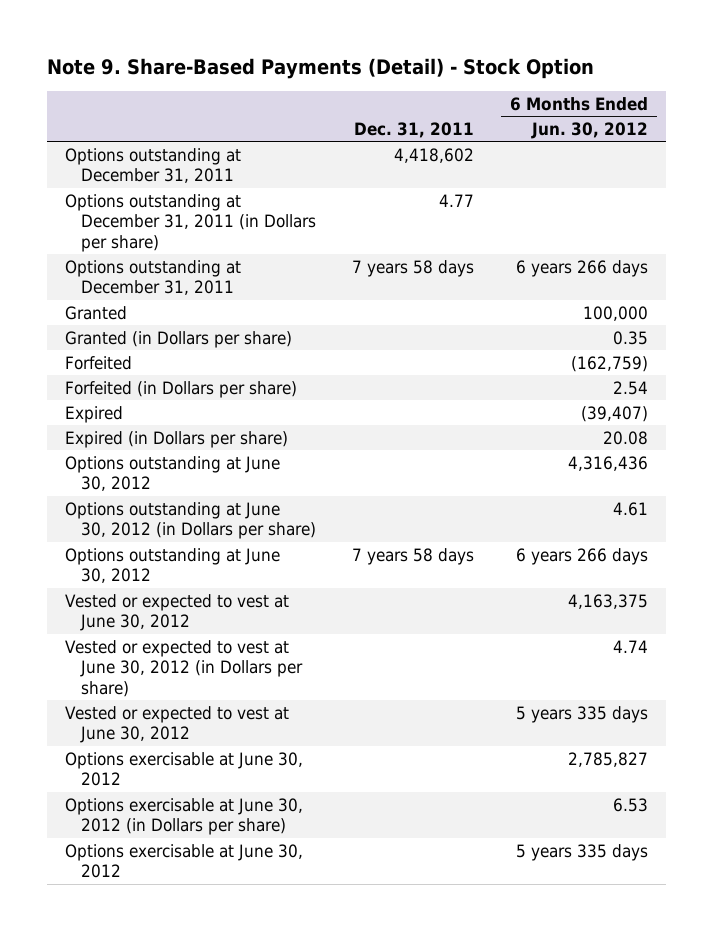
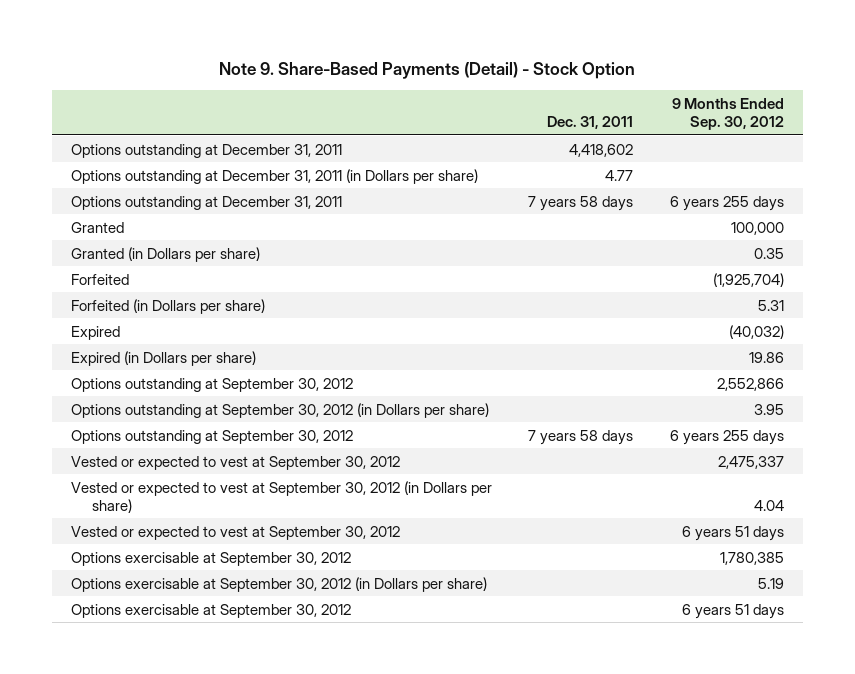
- | Dec. 31, 2011 | 6 Months Ended Jun. 30, 2012
+ | Dec. 31, 2011 | 9 Months Ended Sep. 30, 2012
- Options outstanding at June 30, 2012 | | 4,316,436
- Options outstanding at June 30, 2012 (in Dollars per share) | | 4.61
- Options outstanding at June 30, 2012 | 7 years 58 days | 6 years 266 days
- Vested or expected to vest at June 30, 2012 | | 4,163,375
- Vested or expected to vest at June 30, 2012 (in Dollars per share) | | 4.74
- Vested or expected to vest at June 30, 2012 | | 5 years 335 days
- Options exercisable at June 30, 2012 | | 2,785,827
- Options exercisable at June 30, 2012 (in Dollars per share) | | 6.53
- Options exercisable at June 30, 2012 | | 5 years 335 days
+ Options outstanding at September 30, 2012 | | 2,552,866
+ Options outstanding at September 30, 2012 (in Dollars per share) | | 3.95
+ Options outstanding at September 30, 2012 | 7 years 58 days | 6 years 255 days
+ Vested or expected to vest at September 30, 2012 | | 2,475,337
+ Vested or expected to vest at September 30, 2012 (in Dollars per share) | | 4.04
+ Vested or expected to vest at September 30, 2012 | | 6 years 51 days
+ Options exercisable at September 30, 2012 | | 1,780,385
+ Options exercisable at September 30, 2012 (in Dollars per share) | | 5.19
+ Options exercisable at September 30, 2012 | | 6 years 51 days

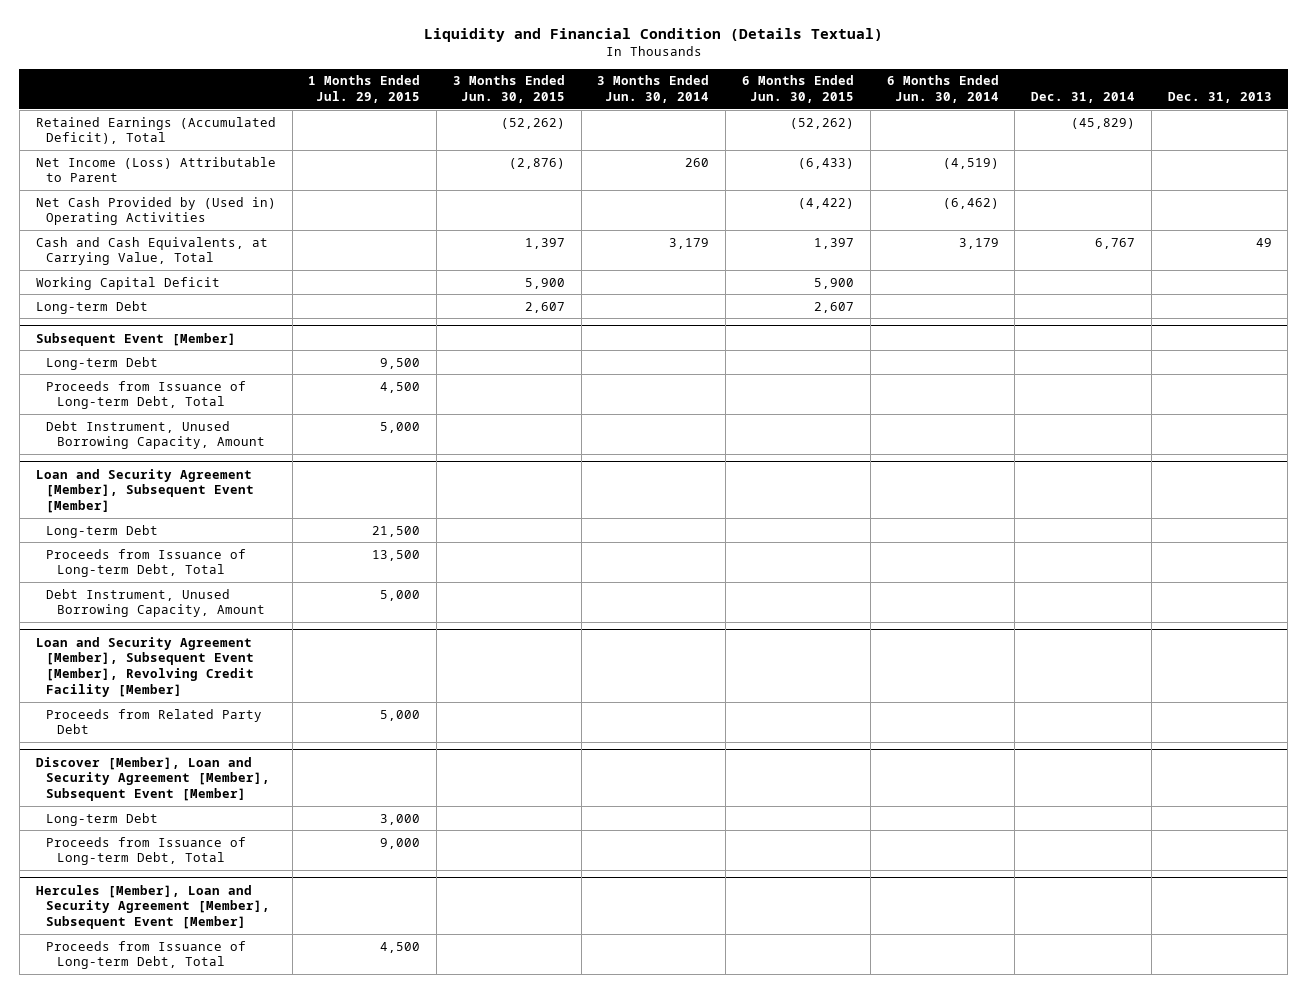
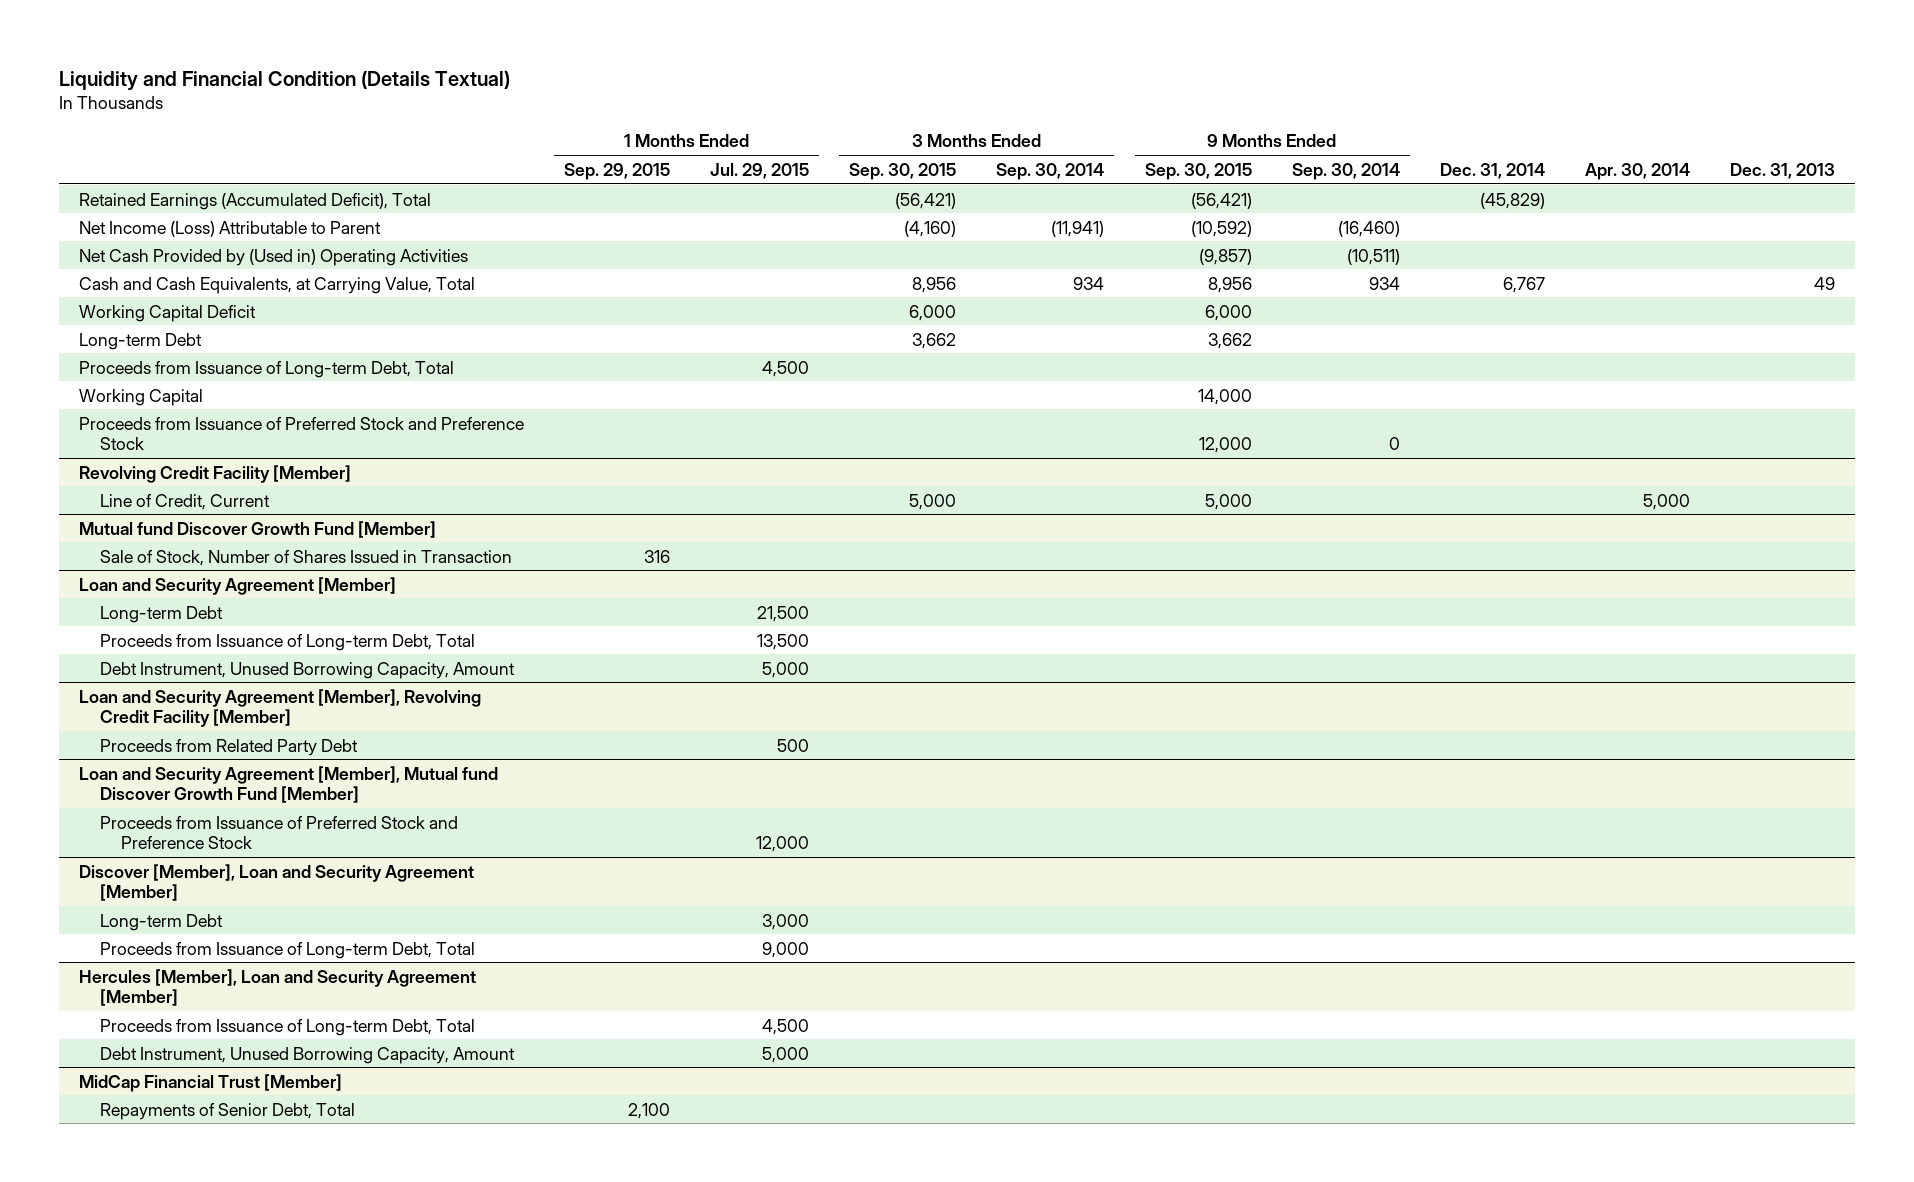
- | 1 Months Ended Jul. 29, 2015 | 3 Months Ended Jun. 30, 2015 | 3 Months Ended Jun. 30, 2014 | 6 Months Ended Jun. 30, 2015 | 6 Months Ended Jun. 30, 2014 | Dec. 31, 2014 | Dec. 31, 2013
+ | 1 Months Ended Sep. 29, 2015 | 1 Months Ended Jul. 29, 2015 | 3 Months Ended Sep. 30, 2015 | 3 Months Ended Sep. 30, 2014 | 9 Months Ended Sep. 30, 2015 | 9 Months Ended Sep. 30, 2014 | Dec. 31, 2014 | Apr. 30, 2014 | Dec. 31, 2013
- Subsequent Event [Member]
- Long-term Debt | 9,500 | | | | | |
- Proceeds from Issuance of Long-term Debt, Total | 4,500 | | | | | |
- Debt Instrument, Unused Borrowing Capacity, Amount | 5,000 | | | | | |
- Loan and Security Agreement [Member], Subsequent Event [Member]
+ Proceeds from Issuance of Long-term Debt, Total | | 4,500 | | | | | | |
+ Working Capital | | | | | 14,000 | | | |
+ Proceeds from Issuance of Preferred Stock and Preference Stock | | | | | 12,000 | 0 | | |
+ Revolving Credit Facility [Member]
+ Line of Credit, Current | | | 5,000 | | 5,000 | | | 5,000 |
+ Mutual fund Discover Growth Fund [Member]
+ Sale of Stock, Number of Shares Issued in Transaction | 316 | | | | | | | |
+ Loan and Security Agreement [Member]
- Loan and Security Agreement [Member], Subsequent Event [Member], Revolving Credit Facility [Member]
- Proceeds from Related Party Debt | 5,000 | | | | | |
- Discover [Member], Loan and Security Agreement [Member], Subsequent Event [Member]
+ Loan and Security Agreement [Member], Revolving Credit Facility [Member]
+ Proceeds from Related Party Debt | | 500 | | | | | | |
+ Loan and Security Agreement [Member], Mutual fund Discover Growth Fund [Member]
+ Proceeds from Issuance of Preferred Stock and Preference Stock | | 12,000 | | | | | | |
+ Discover [Member], Loan and Security Agreement [Member]
- Hercules [Member], Loan and Security Agreement [Member], Subsequent Event [Member]
+ Hercules [Member], Loan and Security Agreement [Member]
+ Debt Instrument, Unused Borrowing Capacity, Amount | | 5,000 | | | | | | |
+ MidCap Financial Trust [Member]
+ Repayments of Senior Debt, Total | 2,100 | | | | | | | |

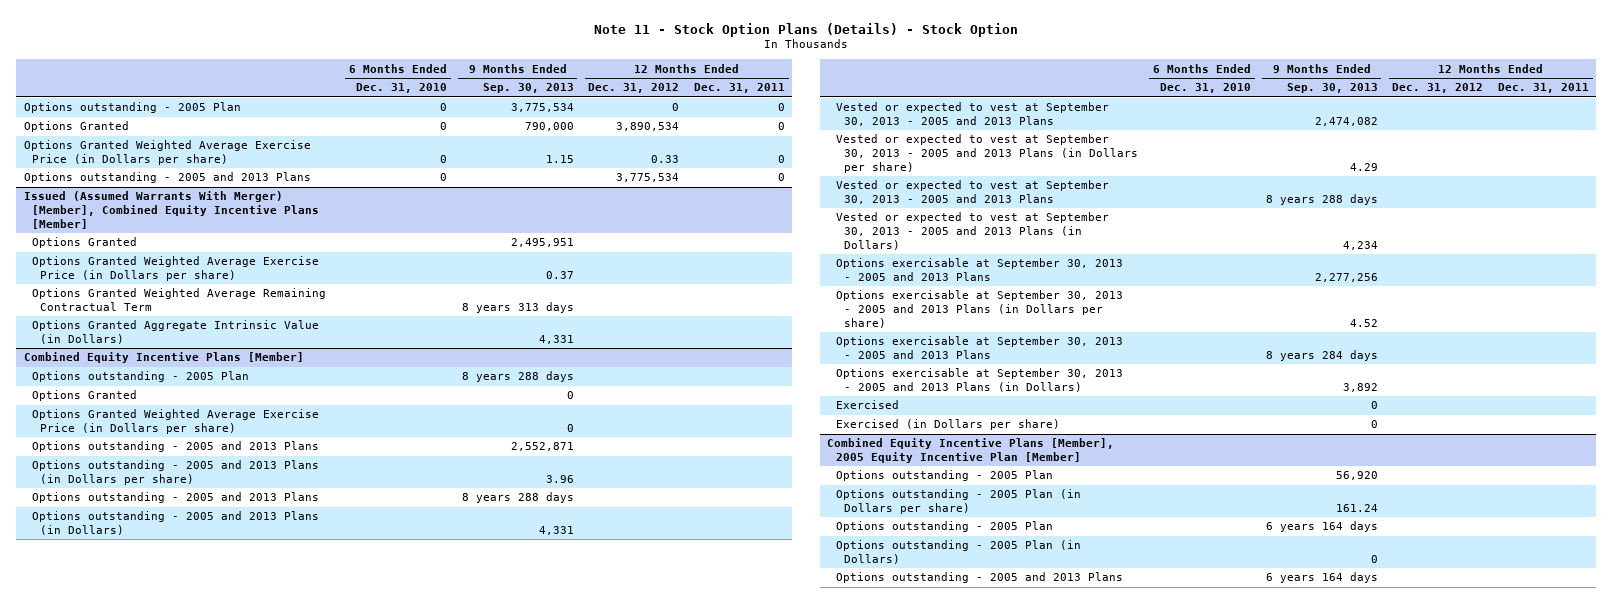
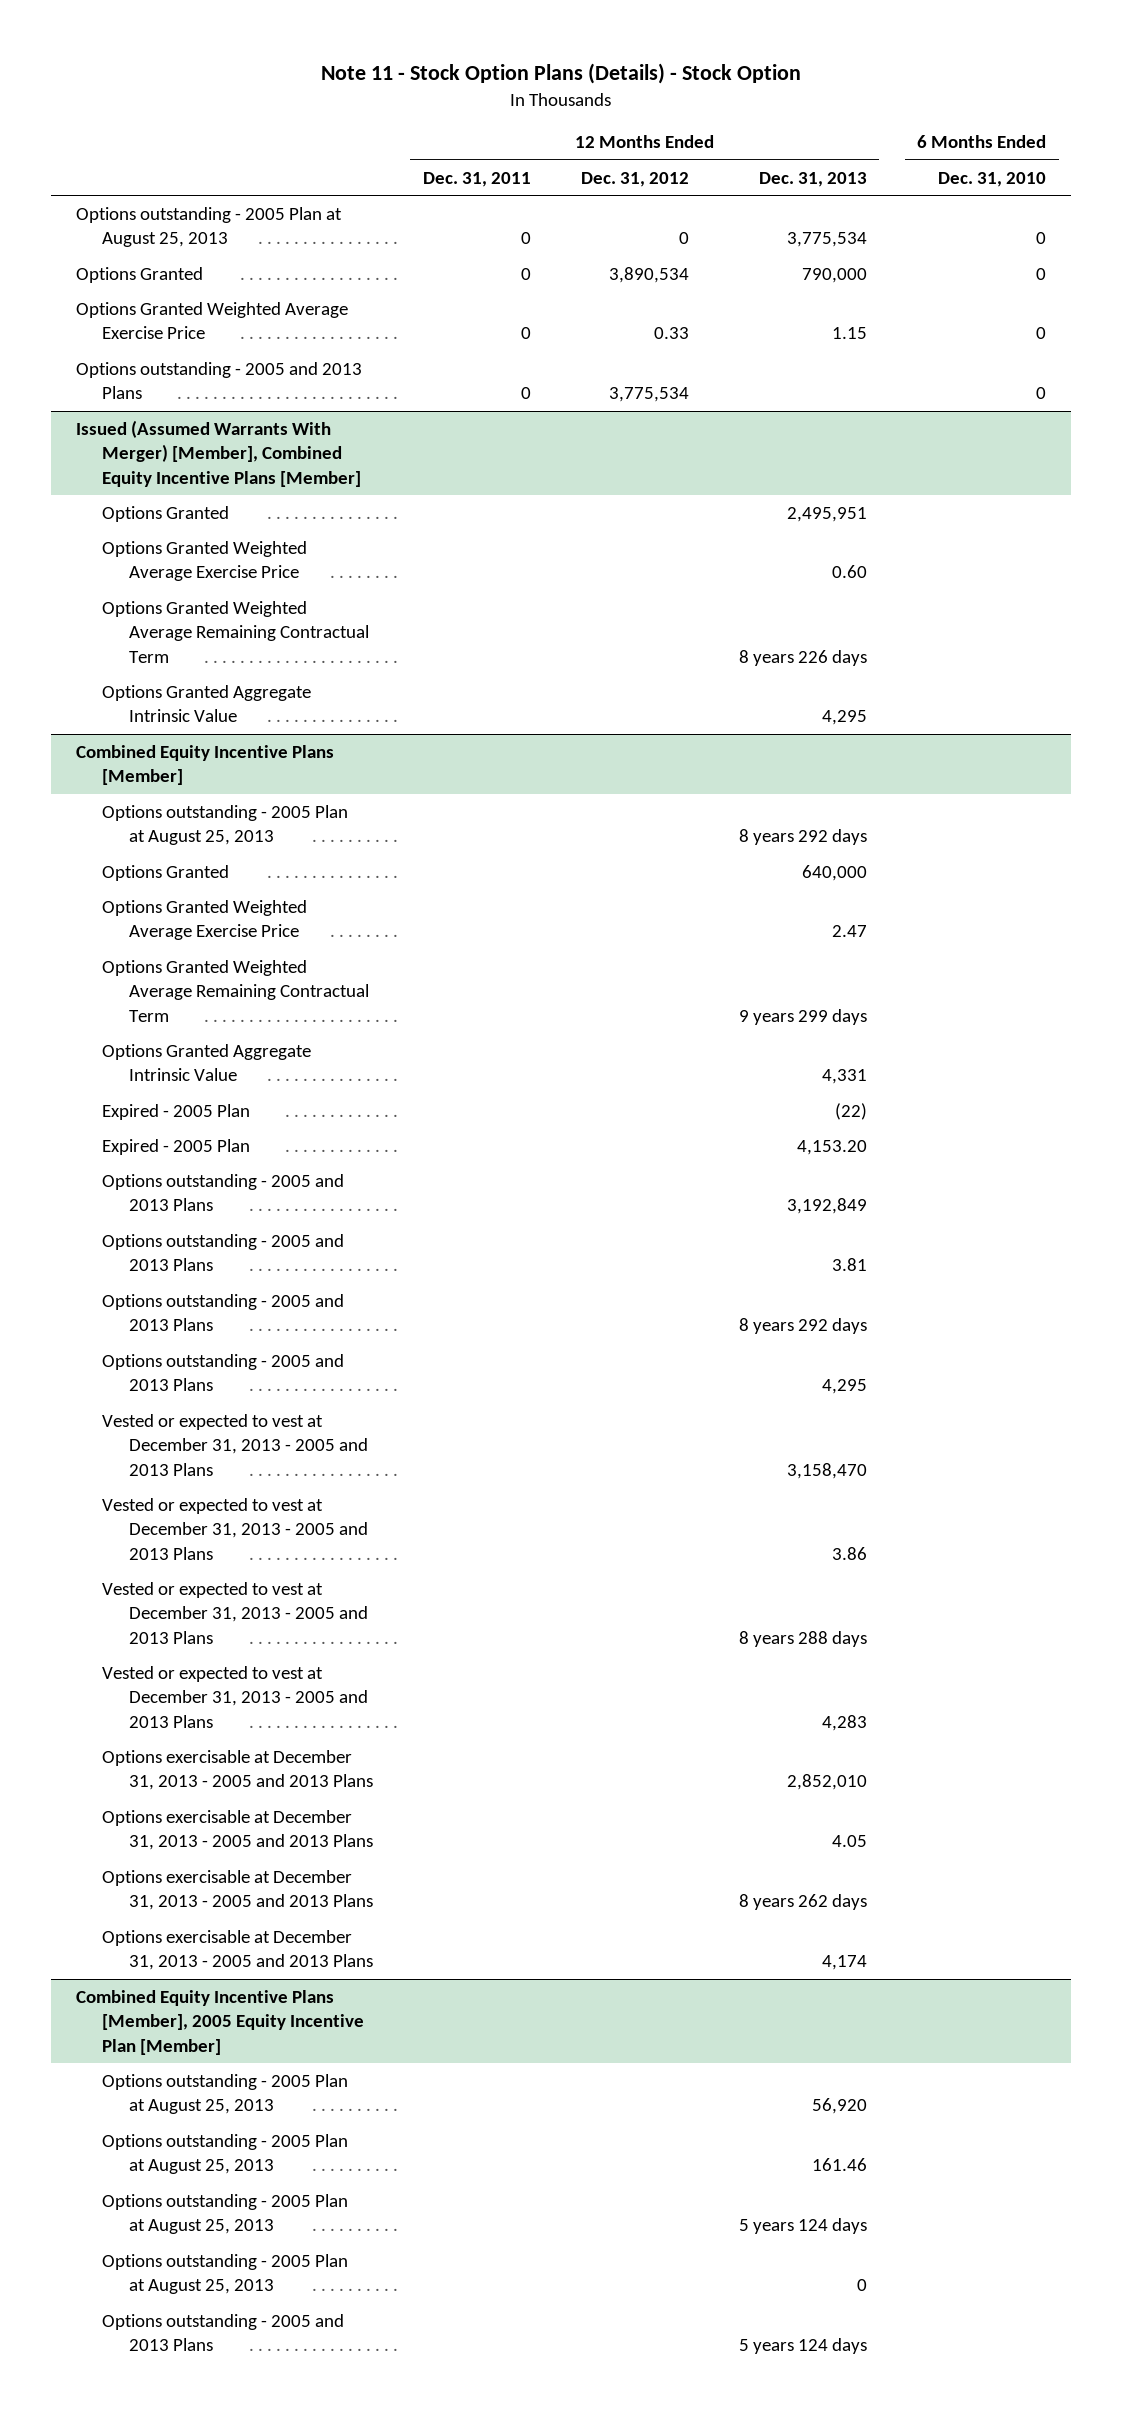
- | 6 Months Ended Dec. 31, 2010 | 9 Months Ended Sep. 30, 2013 | 12 Months Ended Dec. 31, 2012 | 12 Months Ended Dec. 31, 2011
+ | 12 Months Ended Dec. 31, 2011 | 12 Months Ended Dec. 31, 2012 | 12 Months Ended Dec. 31, 2013 | 6 Months Ended Dec. 31, 2010
- Options outstanding - 2005 Plan | 0 | 3,775,534 | 0 | 0
+ Options outstanding - 2005 Plan at August 25, 2013 | 0 | 0 | 3,775,534 | 0
- Options Granted Weighted Average Exercise Price (in Dollars per share) | 0 | 1.15 | 0.33 | 0
+ Options Granted Weighted Average Exercise Price | 0 | 0.33 | 1.15 | 0
@ Issued (Assumed Warrants With Merger) [Member], Combined Equity Incentive Plans [Member]
- Options Granted Weighted Average Exercise Price (in Dollars per share) | | 0.37 | |
+ Options Granted Weighted Average Exercise Price | | | 0.60 |
- Options Granted Aggregate Intrinsic Value (in Dollars) | | 4,331 | |
+ Options Granted Aggregate Intrinsic Value | | | 4,295 |
@ Combined Equity Incentive Plans [Member]
- Options outstanding - 2005 Plan | | 8 years 288 days | |
+ Options outstanding - 2005 Plan at August 25, 2013 | | | 8 years 292 days |
- Options Granted Weighted Average Exercise Price (in Dollars per share) | | 0 | |
+ Options Granted Weighted Average Exercise Price | | | 2.47 |
+ Options Granted Weighted Average Remaining Contractual Term | | | 9 years 299 days |
+ Options Granted Aggregate Intrinsic Value | | | 4,331 |
+ Expired - 2005 Plan | | | (22) |
+ Expired - 2005 Plan | | | 4,153.20 |
- Options outstanding - 2005 and 2013 Plans (in Dollars per share) | | 3.96 | |
- Options outstanding - 2005 and 2013 Plans (in Dollars) | | 4,331 | |
- Vested or expected to vest at September 30, 2013 - 2005 and 2013 Plans | | 2,474,082 | |
- Vested or expected to vest at September 30, 2013 - 2005 and 2013 Plans (in Dollars per share) | | 4.29 | |
- Vested or expected to vest at September 30, 2013 - 2005 and 2013 Plans | | 8 years 288 days | |
- Vested or expected to vest at September 30, 2013 - 2005 and 2013 Plans (in Dollars) | | 4,234 | |
- Options exercisable at September 30, 2013 - 2005 and 2013 Plans | | 2,277,256 | |
- Options exercisable at September 30, 2013 - 2005 and 2013 Plans (in Dollars per share) | | 4.52 | |
- Options exercisable at September 30, 2013 - 2005 and 2013 Plans | | 8 years 284 days | |
- Options exercisable at September 30, 2013 - 2005 and 2013 Plans (in Dollars) | | 3,892 | |
- Exercised | | 0 | |
- Exercised (in Dollars per share) | | 0 | |
+ Options outstanding - 2005 and 2013 Plans | | | 8 years 292 days |
+ Options outstanding - 2005 and 2013 Plans | | | 4,295 |
+ Vested or expected to vest at December 31, 2013 - 2005 and 2013 Plans | | | 3,158,470 |
+ Vested or expected to vest at December 31, 2013 - 2005 and 2013 Plans | | | 3.86 |
+ Vested or expected to vest at December 31, 2013 - 2005 and 2013 Plans | | | 8 years 288 days |
+ Vested or expected to vest at December 31, 2013 - 2005 and 2013 Plans | | | 4,283 |
+ Options exercisable at December 31, 2013 - 2005 and 2013 Plans | | | 2,852,010 |
+ Options exercisable at December 31, 2013 - 2005 and 2013 Plans | | | 4.05 |
+ Options exercisable at December 31, 2013 - 2005 and 2013 Plans | | | 8 years 262 days |
+ Options exercisable at December 31, 2013 - 2005 and 2013 Plans | | | 4,174 |
@ Combined Equity Incentive Plans [Member], 2005 Equity Incentive Plan [Member]
- Options outstanding - 2005 Plan | | 56,920 | |
- Options outstanding - 2005 Plan (in Dollars per share) | | 161.24 | |
- Options outstanding - 2005 Plan | | 6 years 164 days | |
- Options outstanding - 2005 Plan (in Dollars) | | 0 | |
+ Options outstanding - 2005 Plan at August 25, 2013 | | | 56,920 |
+ Options outstanding - 2005 Plan at August 25, 2013 | | | 161.46 |
+ Options outstanding - 2005 Plan at August 25, 2013 | | | 5 years 124 days |
+ Options outstanding - 2005 Plan at August 25, 2013 | | | 0 |

